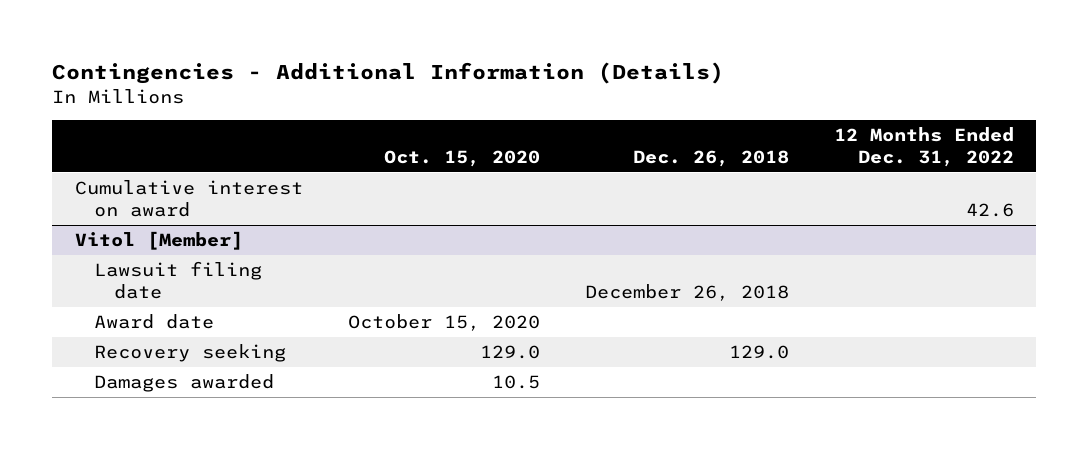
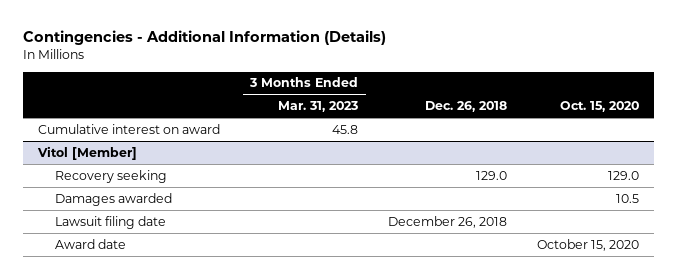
- | Oct. 15, 2020 | Dec. 26, 2018 | 12 Months Ended Dec. 31, 2022
+ | 3 Months Ended Mar. 31, 2023 | Dec. 26, 2018 | Oct. 15, 2020
@ Vitol [Member]
moved down: Lawsuit filing date | | December 26, 2018 |
moved down: Award date | | | October 15, 2020

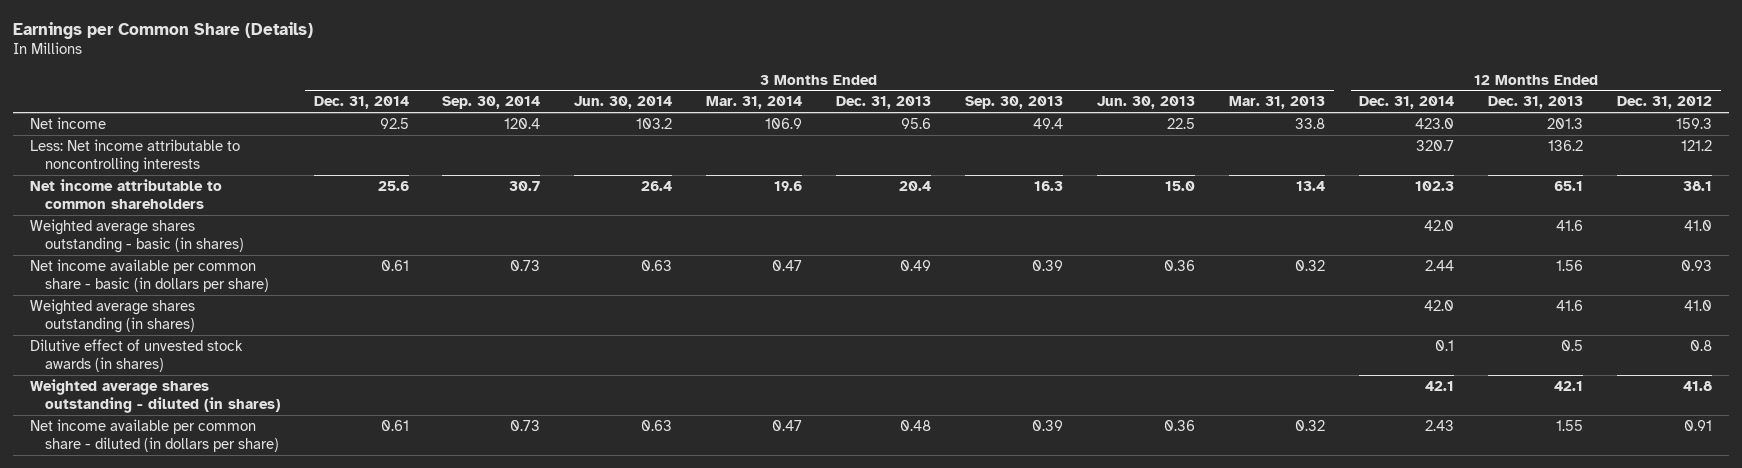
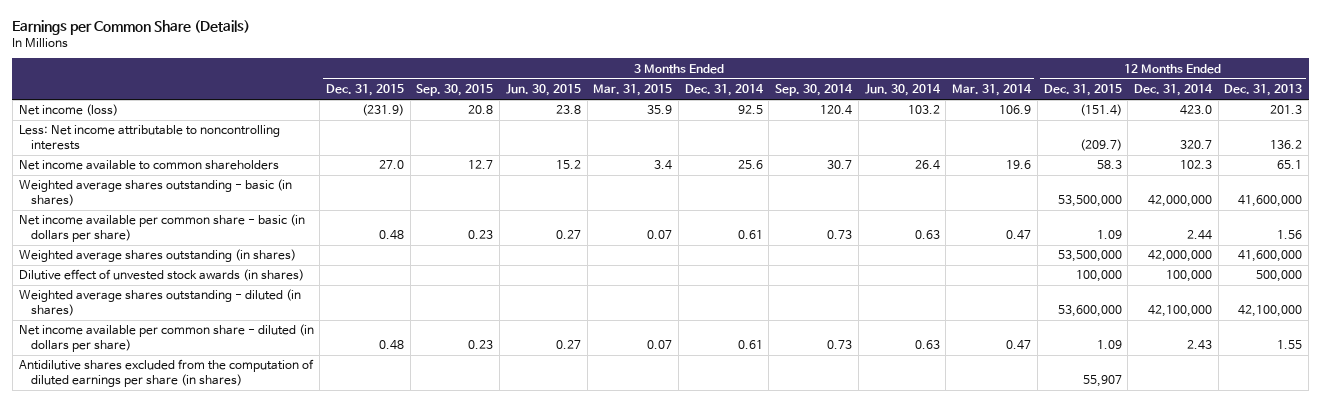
- | 3 Months Ended Dec. 31, 2014 | 3 Months Ended Sep. 30, 2014 | 3 Months Ended Jun. 30, 2014 | 3 Months Ended Mar. 31, 2014 | 3 Months Ended Dec. 31, 2013 | 3 Months Ended Sep. 30, 2013 | 3 Months Ended Jun. 30, 2013 | 3 Months Ended Mar. 31, 2013 | 12 Months Ended Dec. 31, 2014 | 12 Months Ended Dec. 31, 2013 | 12 Months Ended Dec. 31, 2012
+ | 3 Months Ended Dec. 31, 2015 | 3 Months Ended Sep. 30, 2015 | 3 Months Ended Jun. 30, 2015 | 3 Months Ended Mar. 31, 2015 | 3 Months Ended Dec. 31, 2014 | 3 Months Ended Sep. 30, 2014 | 3 Months Ended Jun. 30, 2014 | 3 Months Ended Mar. 31, 2014 | 12 Months Ended Dec. 31, 2015 | 12 Months Ended Dec. 31, 2014 | 12 Months Ended Dec. 31, 2013
- Net income | 92.5 | 120.4 | 103.2 | 106.9 | 95.6 | 49.4 | 22.5 | 33.8 | 423.0 | 201.3 | 159.3
+ Net income (loss) | (231.9) | 20.8 | 23.8 | 35.9 | 92.5 | 120.4 | 103.2 | 106.9 | (151.4) | 423.0 | 201.3
- Net income attributable to common shareholders | 25.6 | 30.7 | 26.4 | 19.6 | 20.4 | 16.3 | 15.0 | 13.4 | 102.3 | 65.1 | 38.1
- Weighted average shares outstanding - basic (in shares) | | | | | | | | | 42.0 | 41.6 | 41.0
+ Net income available to common shareholders | 27.0 | 12.7 | 15.2 | 3.4 | 25.6 | 30.7 | 26.4 | 19.6 | 58.3 | 102.3 | 65.1
+ Weighted average shares outstanding - basic (in shares) | | | | | | | | | 53,500,000 | 42,000,000 | 41,600,000
- Weighted average shares outstanding (in shares) | | | | | | | | | 42.0 | 41.6 | 41.0
- Dilutive effect of unvested stock awards (in shares) | | | | | | | | | 0.1 | 0.5 | 0.8
- Weighted average shares outstanding - diluted (in shares) | | | | | | | | | 42.1 | 42.1 | 41.8
+ Weighted average shares outstanding (in shares) | | | | | | | | | 53,500,000 | 42,000,000 | 41,600,000
+ Dilutive effect of unvested stock awards (in shares) | | | | | | | | | 100,000 | 100,000 | 500,000
+ Weighted average shares outstanding - diluted (in shares) | | | | | | | | | 53,600,000 | 42,100,000 | 42,100,000
+ Antidilutive shares excluded from the computation of diluted earnings per share (in shares) | | | | | | | | | 55,907 | |

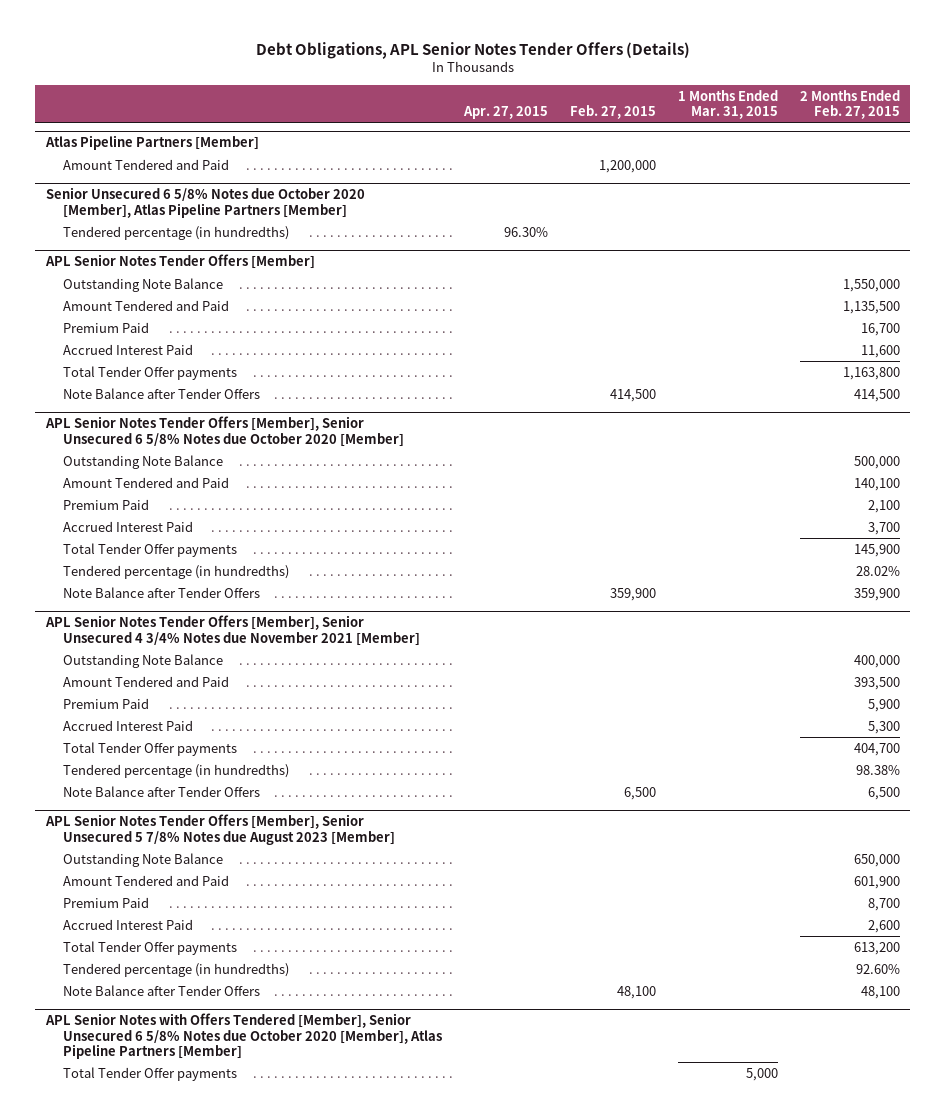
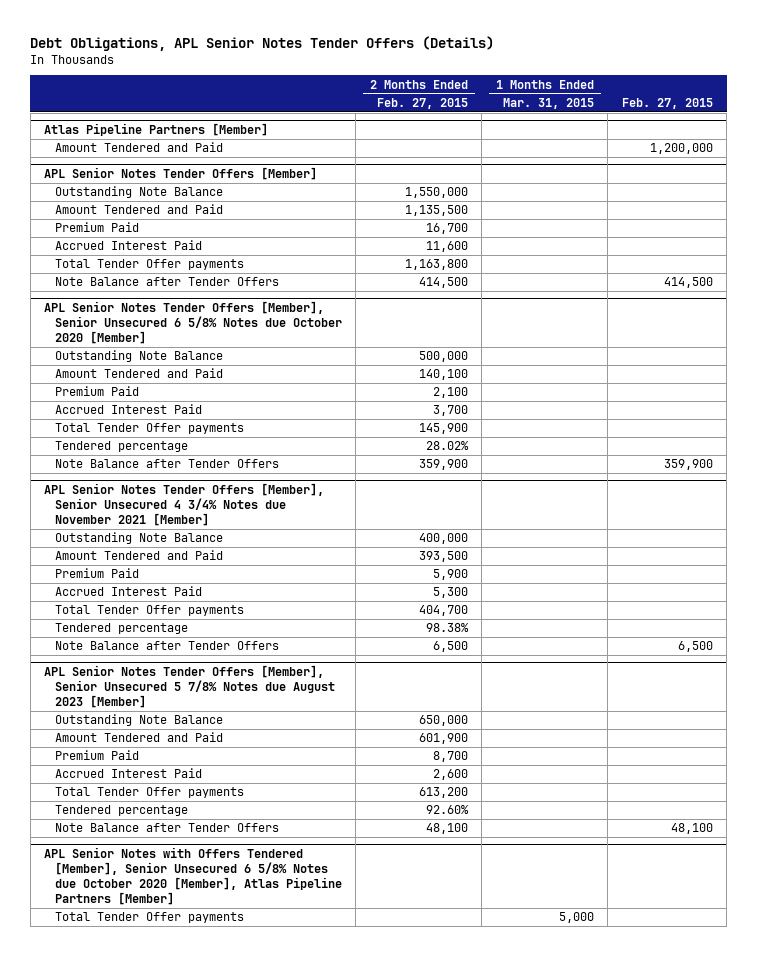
- | Apr. 27, 2015 | Feb. 27, 2015 | 1 Months Ended Mar. 31, 2015 | 2 Months Ended Feb. 27, 2015
+ | 2 Months Ended Feb. 27, 2015 | 1 Months Ended Mar. 31, 2015 | Feb. 27, 2015
- Senior Unsecured 6 5/8% Notes due October 2020 [Member], Atlas Pipeline Partners [Member]
- Tendered percentage (in hundredths) | 96.30% | | |
@ APL Senior Notes Tender Offers [Member], Senior Unsecured 6 5/8% Notes due October 2020 [Member]
- Tendered percentage (in hundredths) | | | | 28.02%
+ Tendered percentage | 28.02% | |
@ APL Senior Notes Tender Offers [Member], Senior Unsecured 4 3/4% Notes due November 2021 [Member]
- Tendered percentage (in hundredths) | | | | 98.38%
+ Tendered percentage | 98.38% | |
@ APL Senior Notes Tender Offers [Member], Senior Unsecured 5 7/8% Notes due August 2023 [Member]
- Tendered percentage (in hundredths) | | | | 92.60%
+ Tendered percentage | 92.60% | |

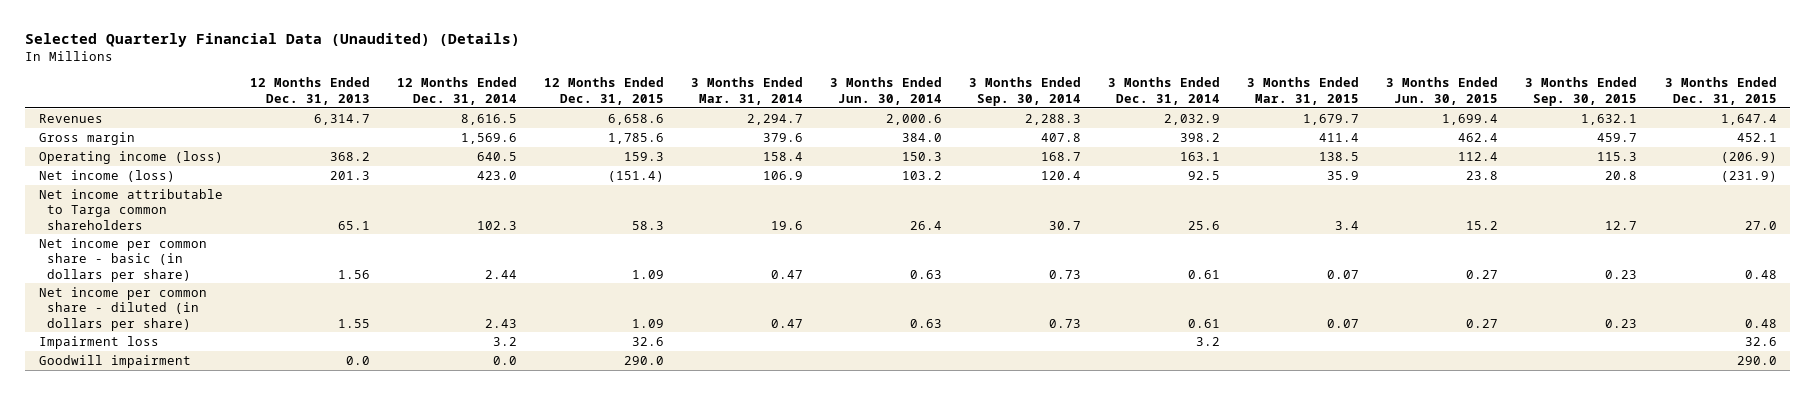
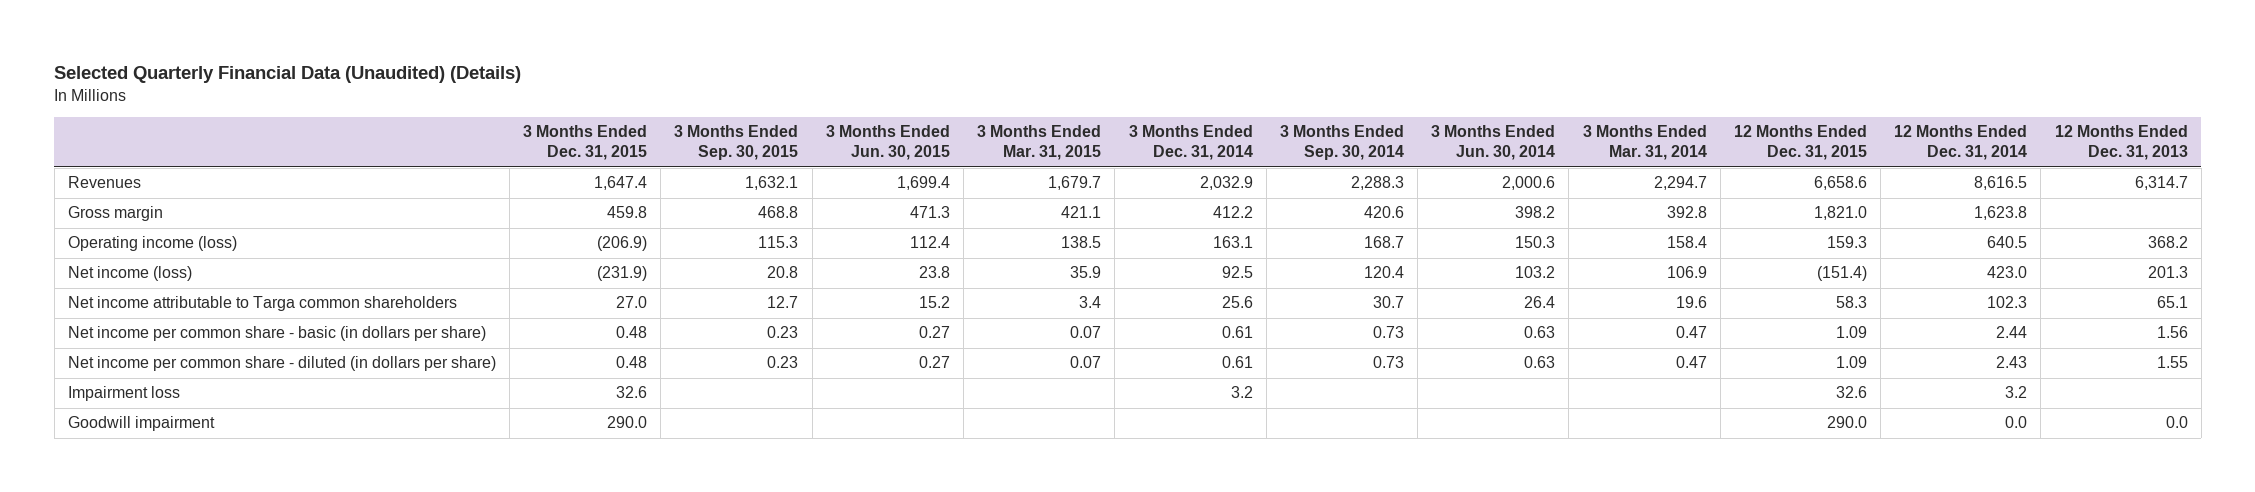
- | 12 Months Ended Dec. 31, 2013 | 12 Months Ended Dec. 31, 2014 | 12 Months Ended Dec. 31, 2015 | 3 Months Ended Mar. 31, 2014 | 3 Months Ended Jun. 30, 2014 | 3 Months Ended Sep. 30, 2014 | 3 Months Ended Dec. 31, 2014 | 3 Months Ended Mar. 31, 2015 | 3 Months Ended Jun. 30, 2015 | 3 Months Ended Sep. 30, 2015 | 3 Months Ended Dec. 31, 2015
+ | 3 Months Ended Dec. 31, 2015 | 3 Months Ended Sep. 30, 2015 | 3 Months Ended Jun. 30, 2015 | 3 Months Ended Mar. 31, 2015 | 3 Months Ended Dec. 31, 2014 | 3 Months Ended Sep. 30, 2014 | 3 Months Ended Jun. 30, 2014 | 3 Months Ended Mar. 31, 2014 | 12 Months Ended Dec. 31, 2015 | 12 Months Ended Dec. 31, 2014 | 12 Months Ended Dec. 31, 2013
- Gross margin | | 1,569.6 | 1,785.6 | 379.6 | 384.0 | 407.8 | 398.2 | 411.4 | 462.4 | 459.7 | 452.1
+ Gross margin | 459.8 | 468.8 | 471.3 | 421.1 | 412.2 | 420.6 | 398.2 | 392.8 | 1,821.0 | 1,623.8 |

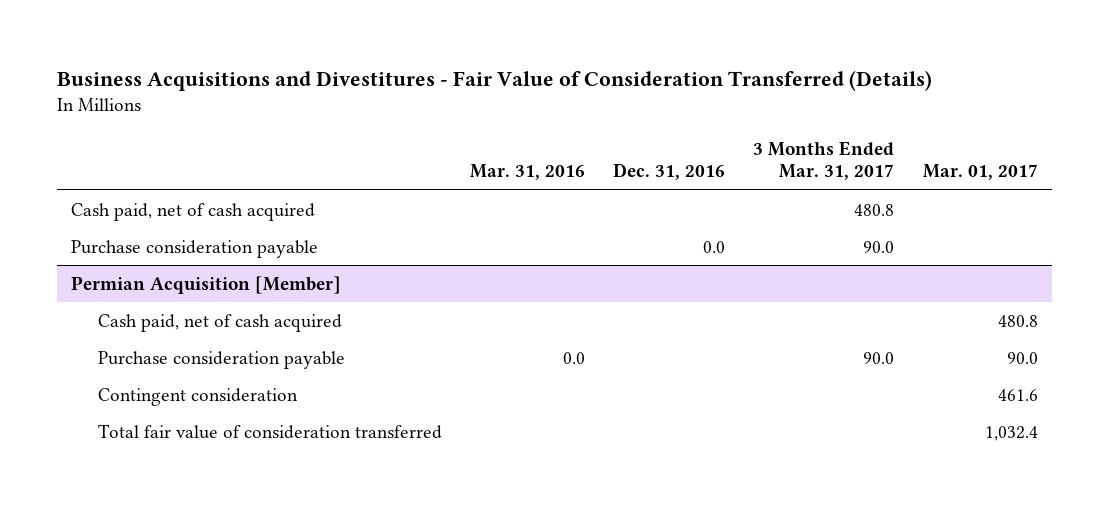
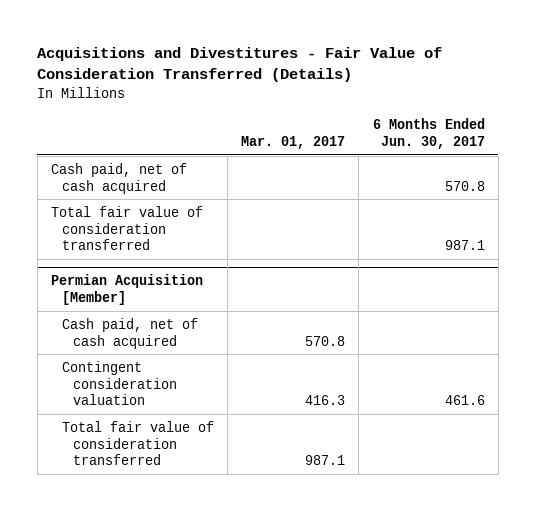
- Business Acquisitions and Divestitures - Fair Value of Consideration Transferred (Details)
+ Acquisitions and Divestitures - Fair Value of Consideration Transferred (Details)
- | Mar. 31, 2016 | Dec. 31, 2016 | 3 Months Ended Mar. 31, 2017 | Mar. 01, 2017
+ | Mar. 01, 2017 | 6 Months Ended Jun. 30, 2017
- Purchase consideration payable | | 0.0 | 90.0 |
+ Total fair value of consideration transferred | | 987.1
@ Permian Acquisition [Member]
- Cash paid, net of cash acquired | | | | 480.8
- Purchase consideration payable | 0.0 | | 90.0 | 90.0
- Contingent consideration | | | | 461.6
- Total fair value of consideration transferred | | | | 1,032.4
+ Cash paid, net of cash acquired | 570.8 |
+ Contingent consideration valuation | 416.3 | 461.6
+ Total fair value of consideration transferred | 987.1 |

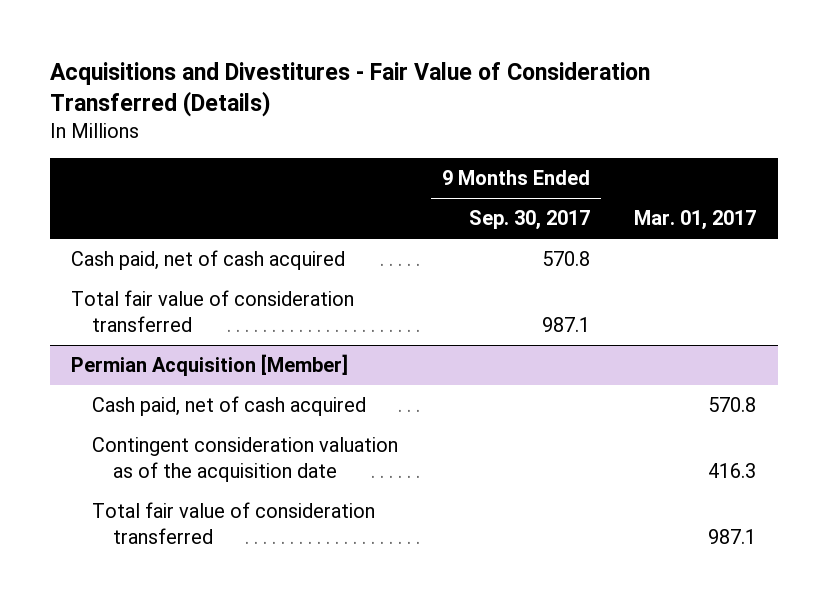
- | Mar. 01, 2017 | 6 Months Ended Jun. 30, 2017
+ | 9 Months Ended Sep. 30, 2017 | Mar. 01, 2017
@ Permian Acquisition [Member]
- Contingent consideration valuation | 416.3 | 461.6
+ Contingent consideration valuation as of the acquisition date | | 416.3

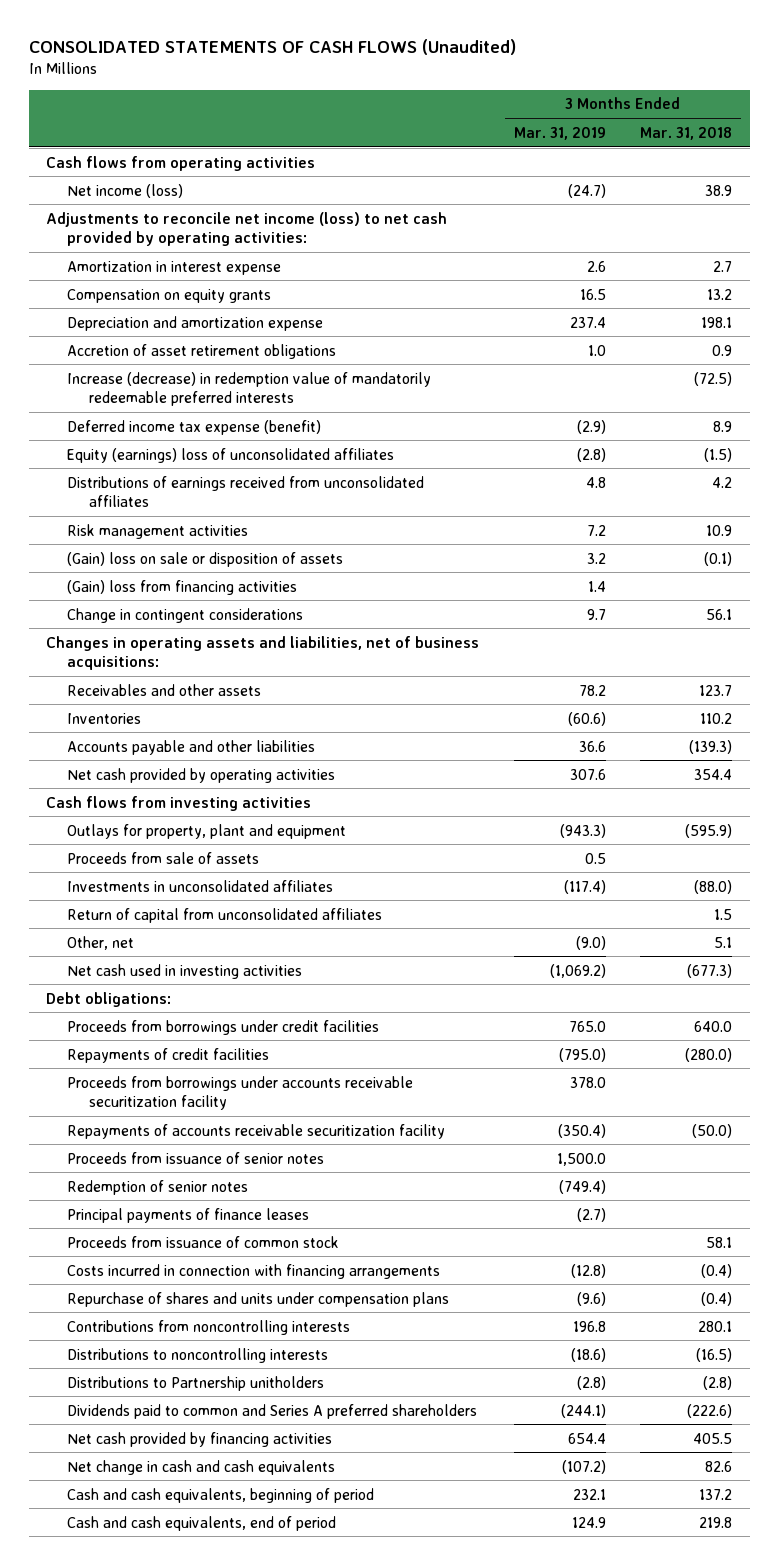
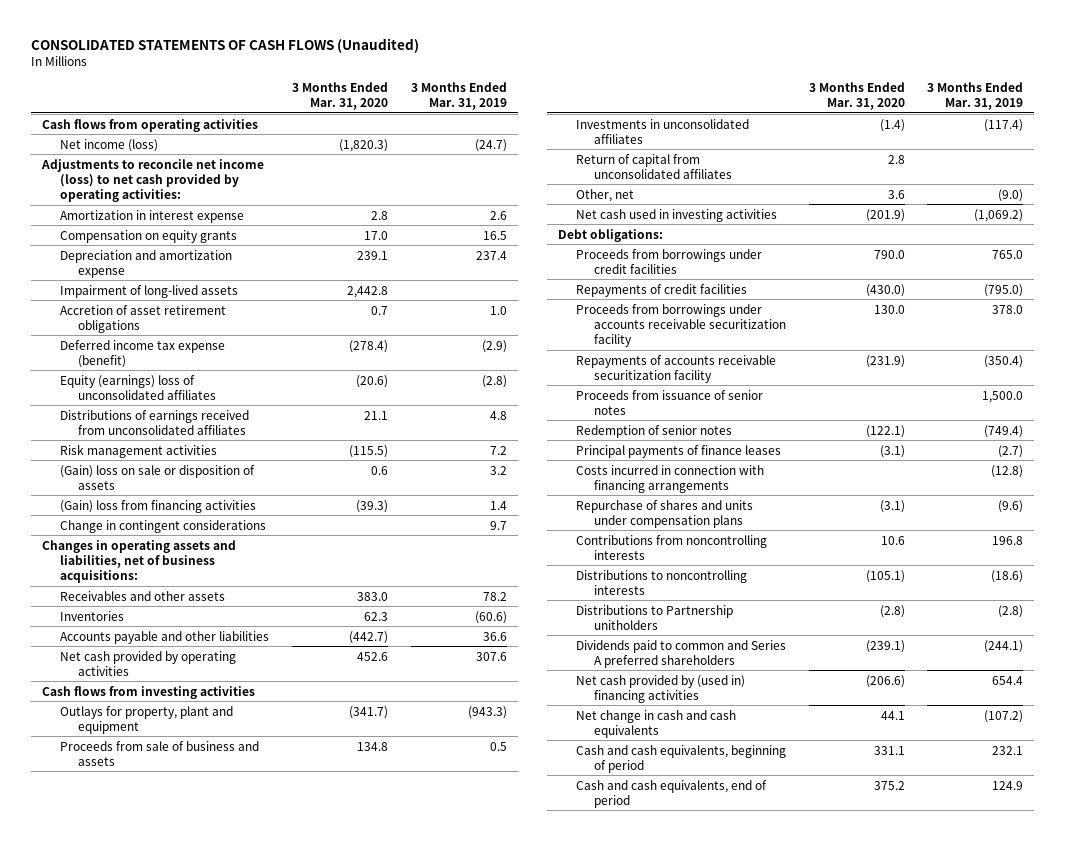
- | 3 Months Ended Mar. 31, 2019 | 3 Months Ended Mar. 31, 2018
+ | 3 Months Ended Mar. 31, 2020 | 3 Months Ended Mar. 31, 2019
+ Impairment of long-lived assets | 2,442.8 |
- Increase (decrease) in redemption value of mandatorily redeemable preferred interests | | (72.5)
- Proceeds from sale of assets | 0.5 |
+ Proceeds from sale of business and assets | 134.8 | 0.5
- Proceeds from issuance of common stock | | 58.1
- Net cash provided by financing activities | 654.4 | 405.5
+ Net cash provided by (used in) financing activities | (206.6) | 654.4

